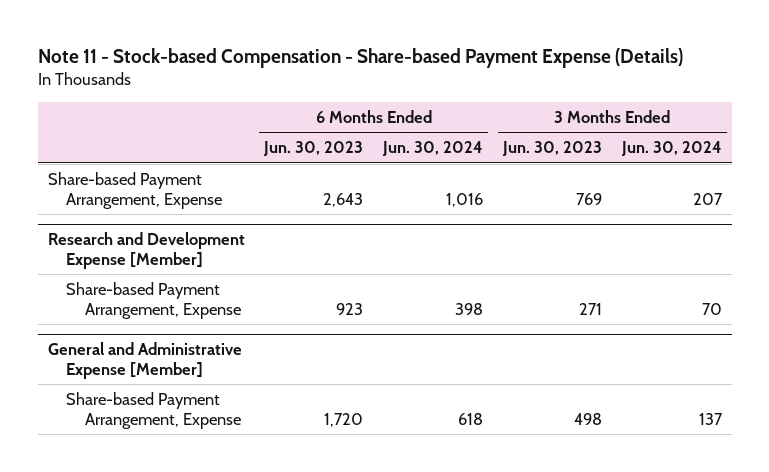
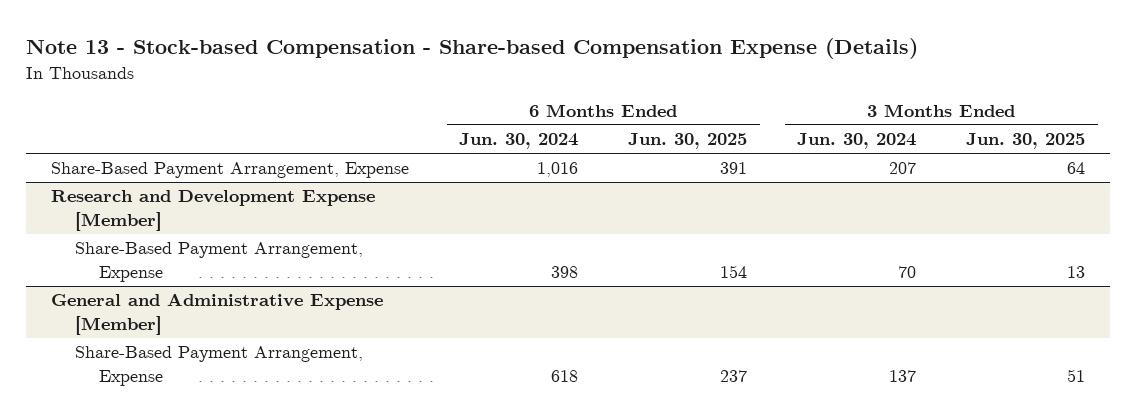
- Note 11 - Stock-based Compensation - Share-based Payment Expense (Details)
+ Note 13 - Stock-based Compensation - Share-based Compensation Expense (Details)
- | 6 Months Ended Jun. 30, 2023 | 6 Months Ended Jun. 30, 2024 | 3 Months Ended Jun. 30, 2023 | 3 Months Ended Jun. 30, 2024
+ | 6 Months Ended Jun. 30, 2024 | 6 Months Ended Jun. 30, 2025 | 3 Months Ended Jun. 30, 2024 | 3 Months Ended Jun. 30, 2025
- Share-based Payment Arrangement, Expense | 2,643 | 1,016 | 769 | 207
+ Share-Based Payment Arrangement, Expense | 1,016 | 391 | 207 | 64
@ Research and Development Expense [Member]
- Share-based Payment Arrangement, Expense | 923 | 398 | 271 | 70
+ Share-Based Payment Arrangement, Expense | 398 | 154 | 70 | 13
@ General and Administrative Expense [Member]
- Share-based Payment Arrangement, Expense | 1,720 | 618 | 498 | 137
+ Share-Based Payment Arrangement, Expense | 618 | 237 | 137 | 51

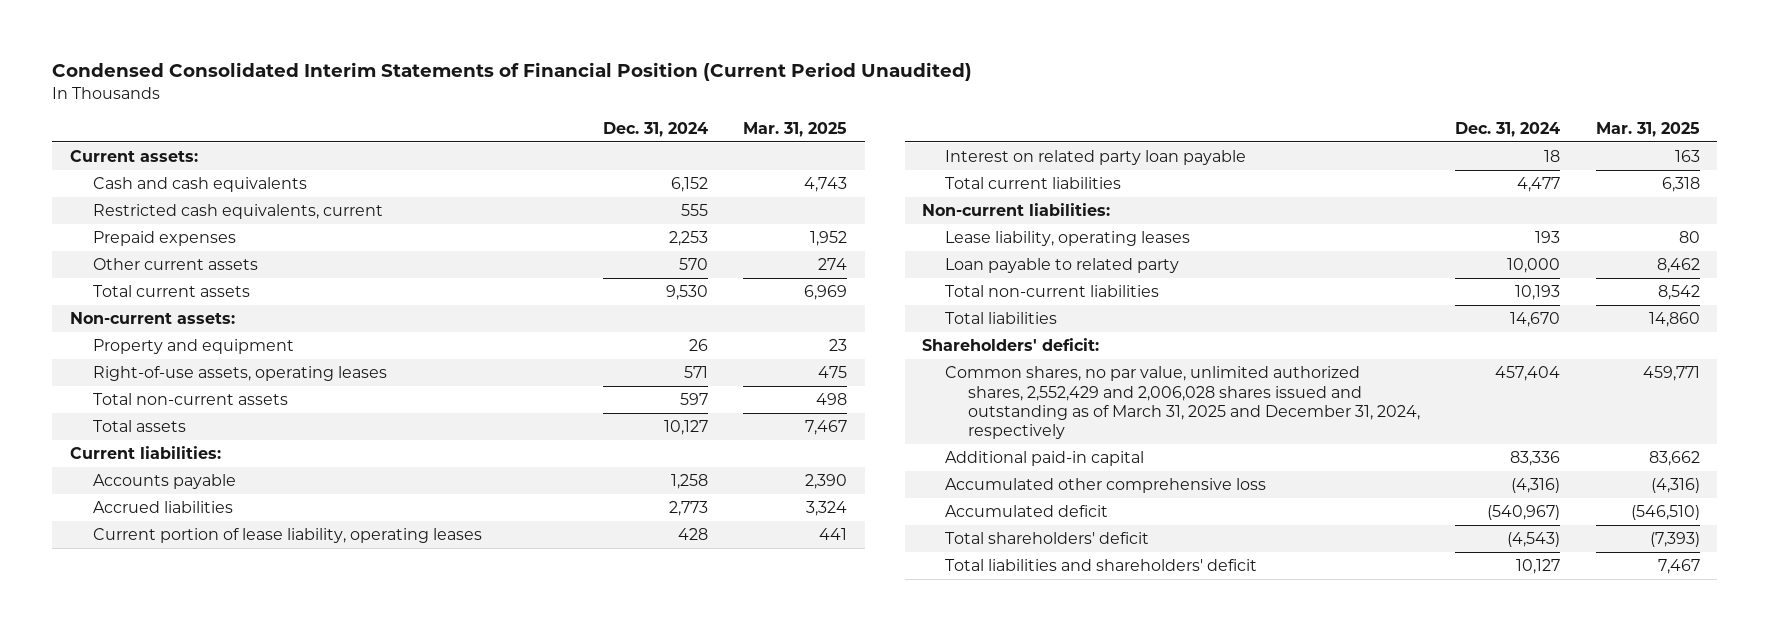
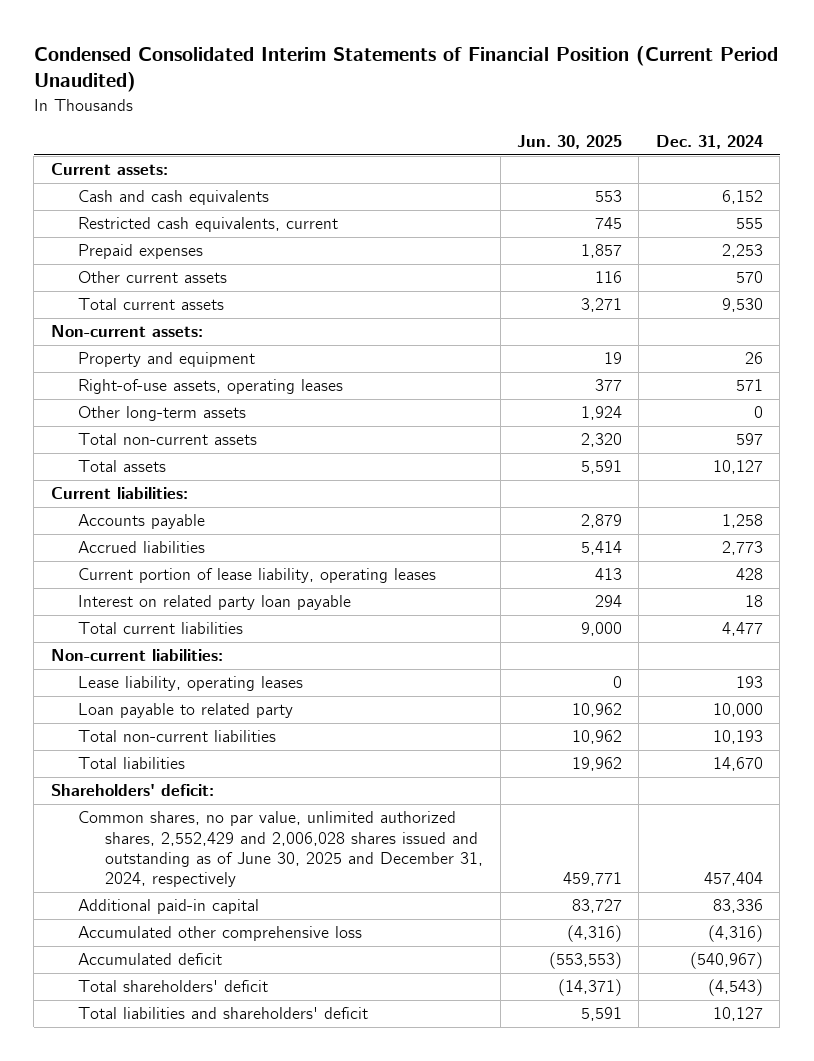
- | Dec. 31, 2024 | Mar. 31, 2025
+ | Jun. 30, 2025 | Dec. 31, 2024
+ Other long-term assets | 1,924 | 0
- Common shares, no par value, unlimited authorized shares, 2,552,429 and 2,006,028 shares issued and outstanding as of March 31, 2025 and December 31, 2024, respectively | 457,404 | 459,771
+ Common shares, no par value, unlimited authorized shares, 2,552,429 and 2,006,028 shares issued and outstanding as of June 30, 2025 and December 31, 2024, respectively | 459,771 | 457,404

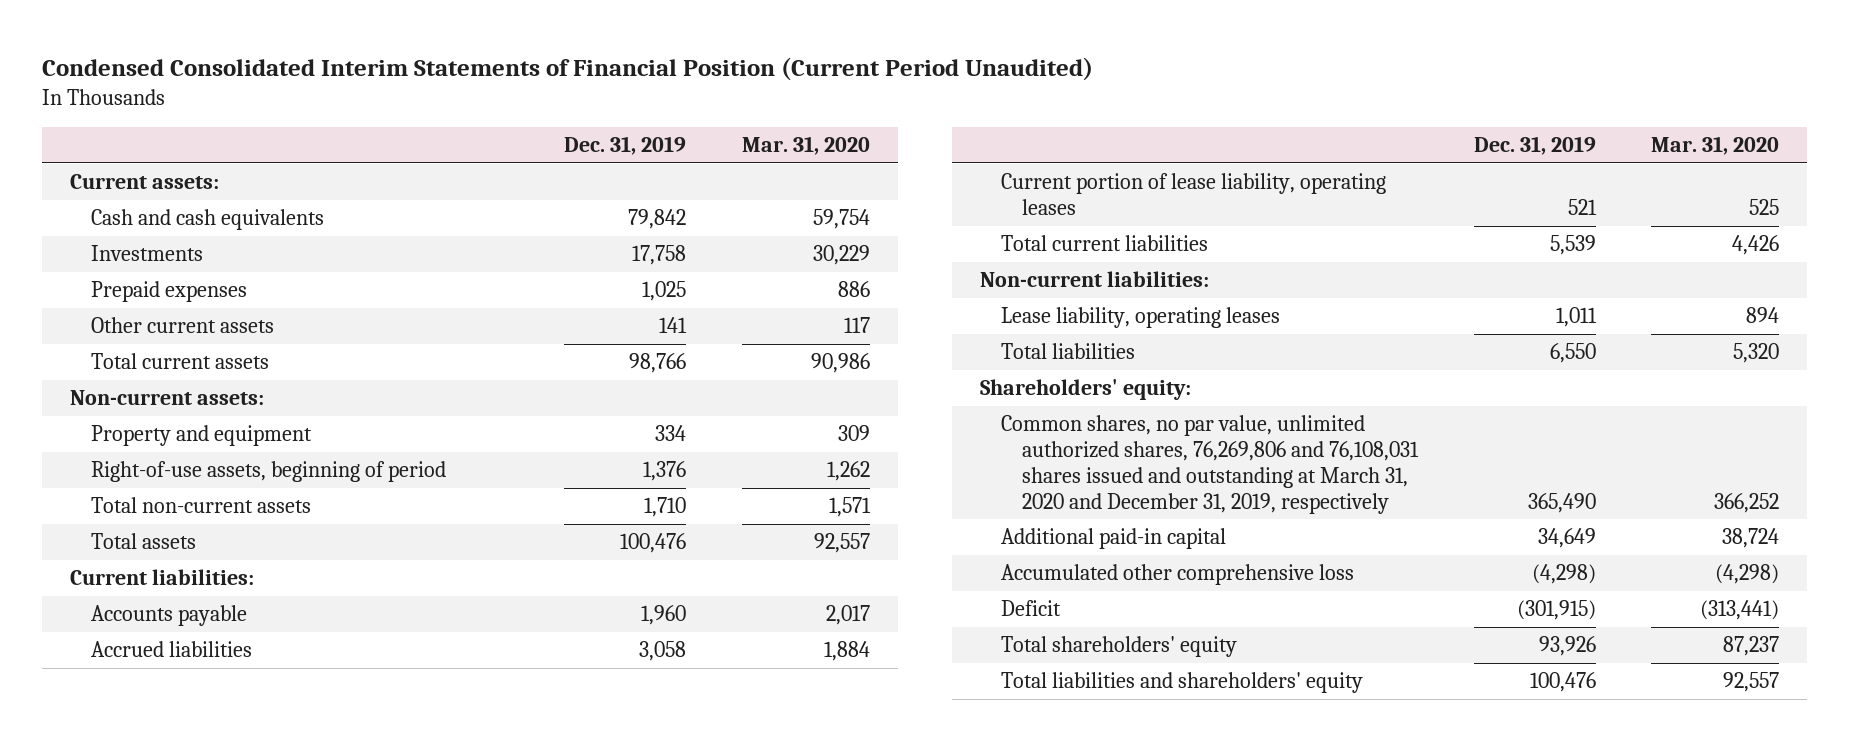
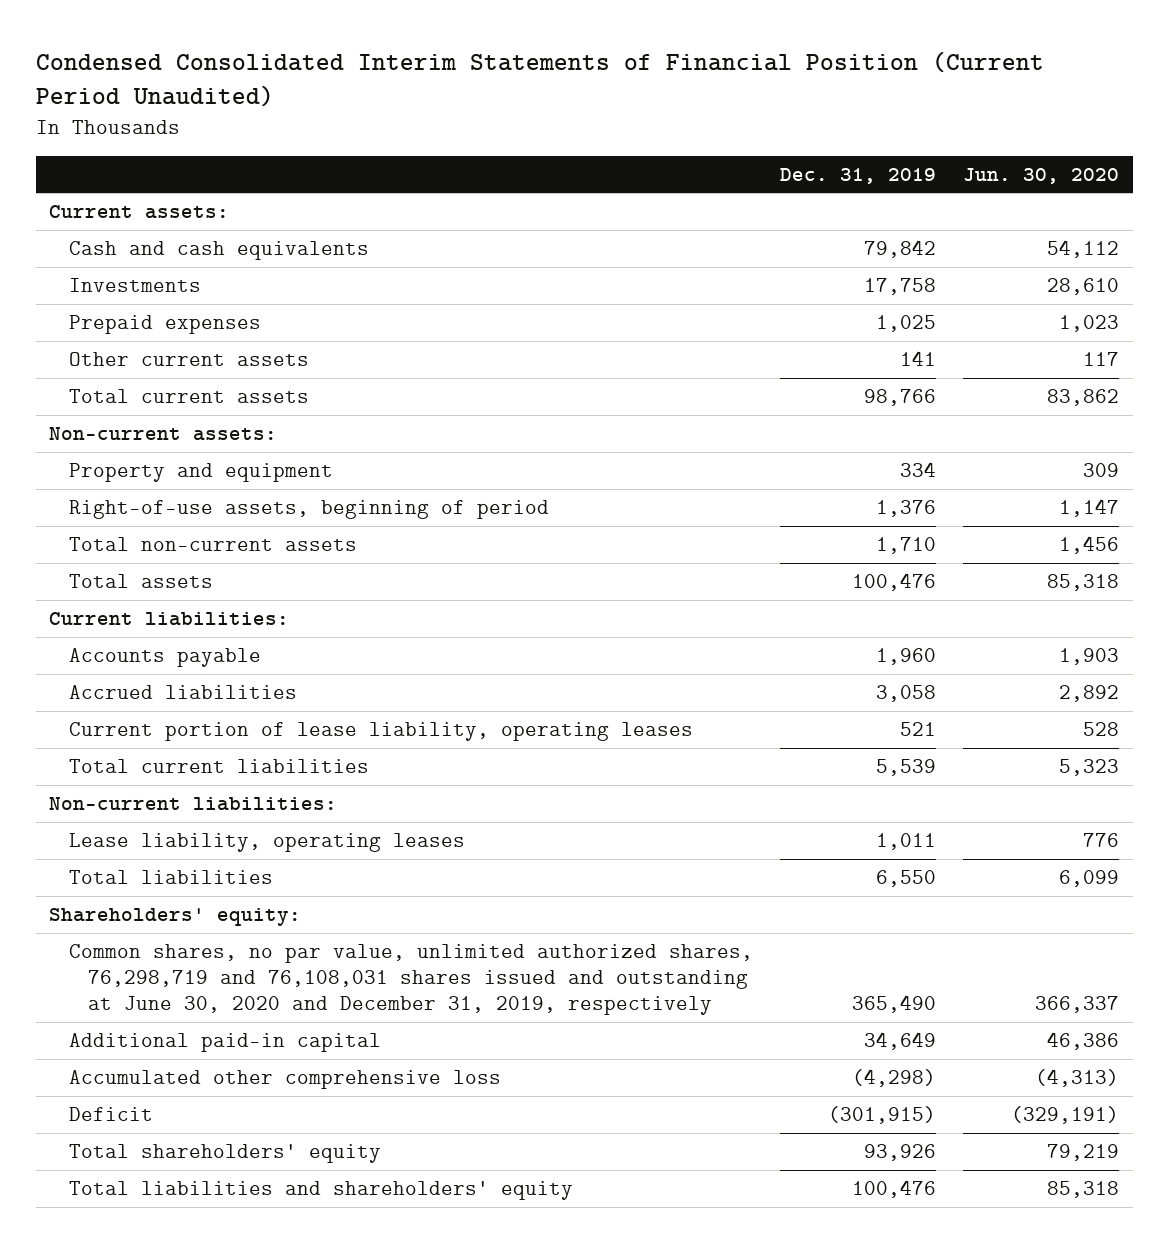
- | Dec. 31, 2019 | Mar. 31, 2020
+ | Dec. 31, 2019 | Jun. 30, 2020
- Common shares, no par value, unlimited authorized shares, 76,269,806 and 76,108,031 shares issued and outstanding at March 31, 2020 and December 31, 2019, respectively | 365,490 | 366,252
+ Common shares, no par value, unlimited authorized shares, 76,298,719 and 76,108,031 shares issued and outstanding at June 30, 2020 and December 31, 2019, respectively | 365,490 | 366,337

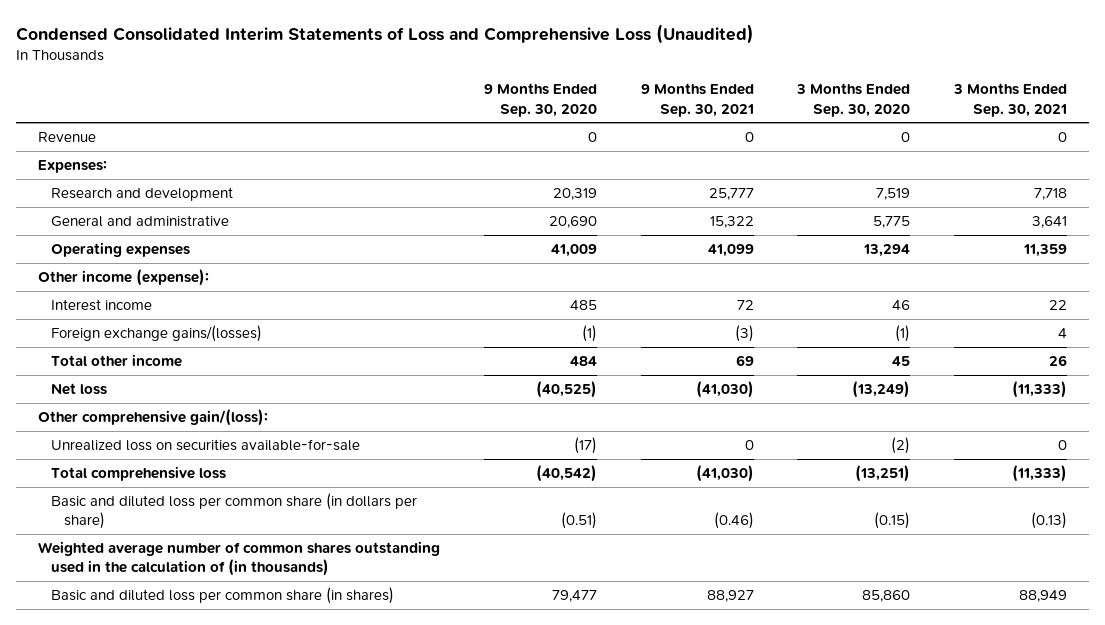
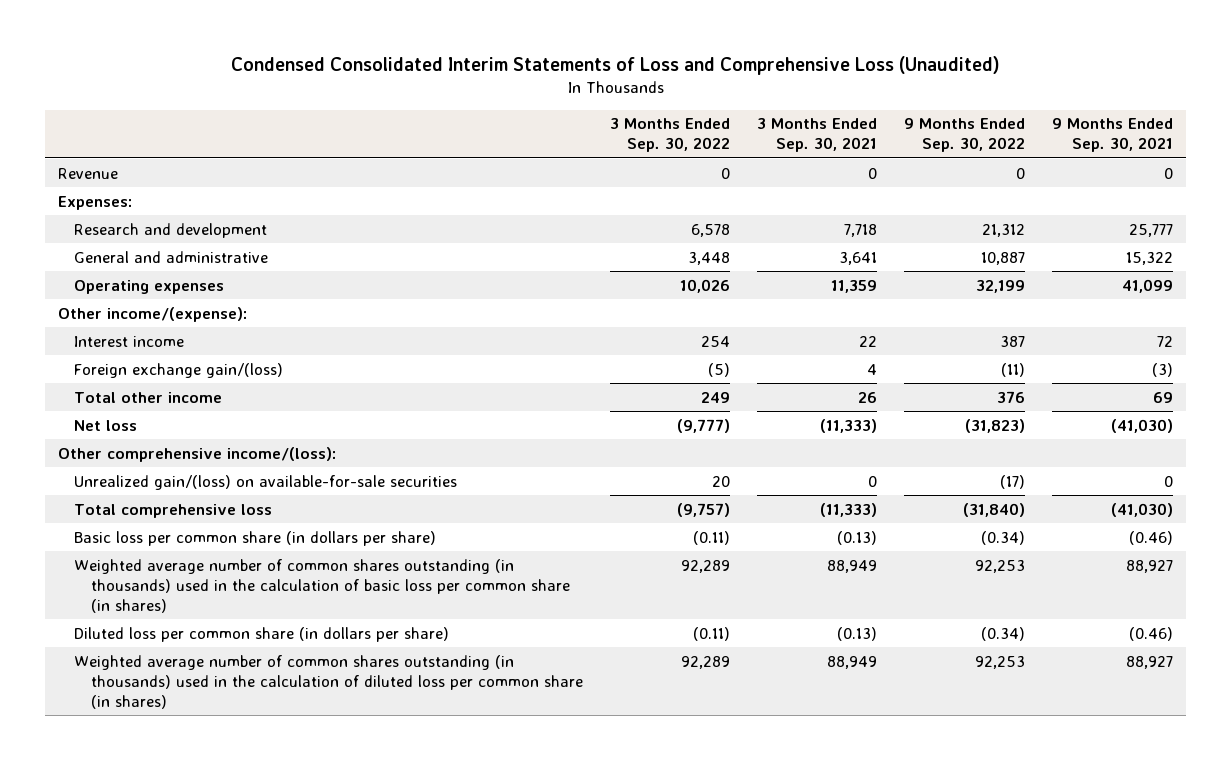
- | 9 Months Ended Sep. 30, 2020 | 9 Months Ended Sep. 30, 2021 | 3 Months Ended Sep. 30, 2020 | 3 Months Ended Sep. 30, 2021
+ | 3 Months Ended Sep. 30, 2022 | 3 Months Ended Sep. 30, 2021 | 9 Months Ended Sep. 30, 2022 | 9 Months Ended Sep. 30, 2021
- Other income (expense):
+ Other income/(expense):
- Foreign exchange gains/(losses) | (1) | (3) | (1) | 4
+ Foreign exchange gain/(loss) | (5) | 4 | (11) | (3)
- Other comprehensive gain/(loss):
- Unrealized loss on securities available-for-sale | (17) | 0 | (2) | 0
+ Other comprehensive income/(loss):
+ Unrealized gain/(loss) on available-for-sale securities | 20 | 0 | (17) | 0
- Basic and diluted loss per common share (in dollars per share) | (0.51) | (0.46) | (0.15) | (0.13)
- Weighted average number of common shares outstanding used in the calculation of (in thousands)
- Basic and diluted loss per common share (in shares) | 79,477 | 88,927 | 85,860 | 88,949
+ Basic loss per common share (in dollars per share) | (0.11) | (0.13) | (0.34) | (0.46)
+ Weighted average number of common shares outstanding (in thousands) used in the calculation of basic loss per common share (in shares) | 92,289 | 88,949 | 92,253 | 88,927
+ Diluted loss per common share (in dollars per share) | (0.11) | (0.13) | (0.34) | (0.46)
+ Weighted average number of common shares outstanding (in thousands) used in the calculation of diluted loss per common share (in shares) | 92,289 | 88,949 | 92,253 | 88,927

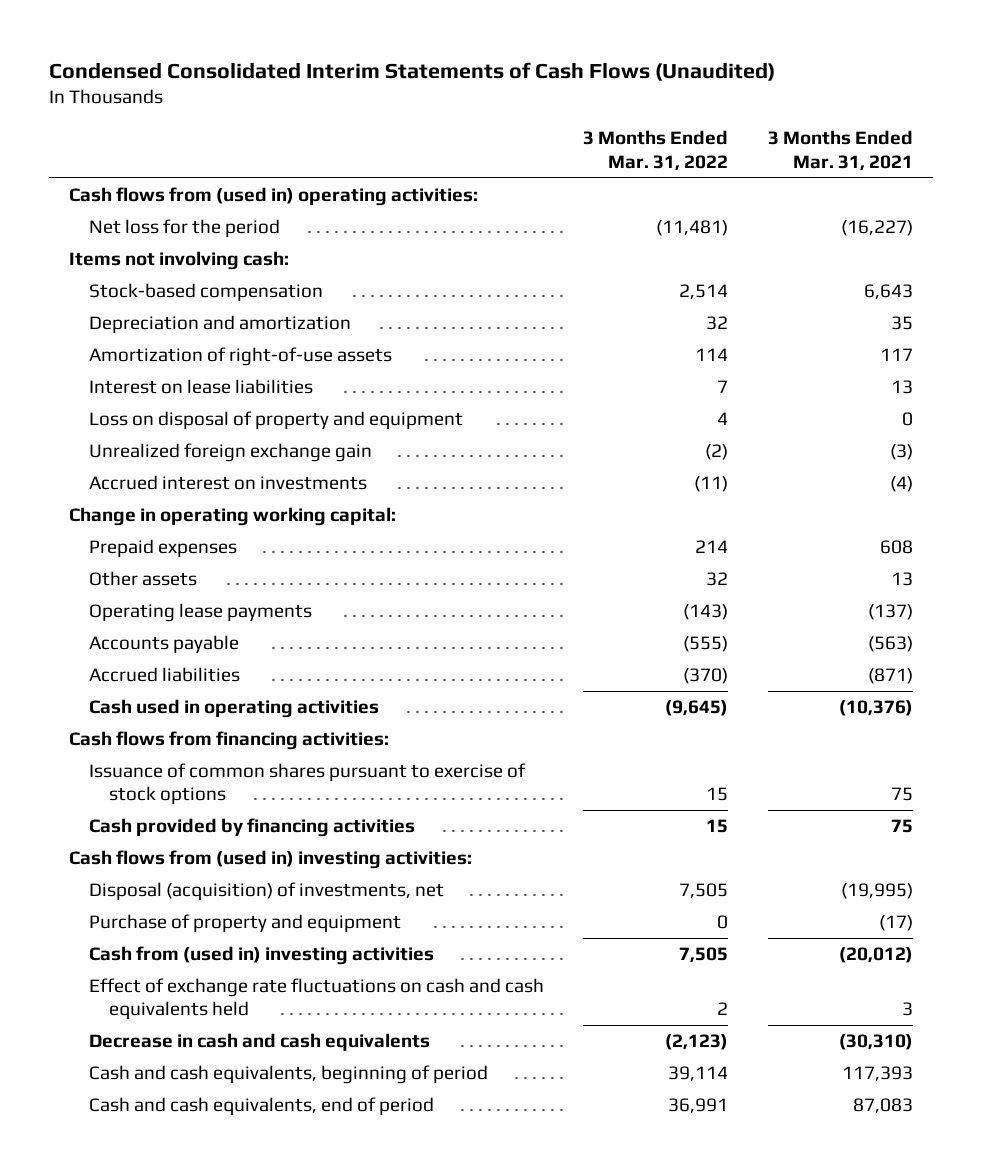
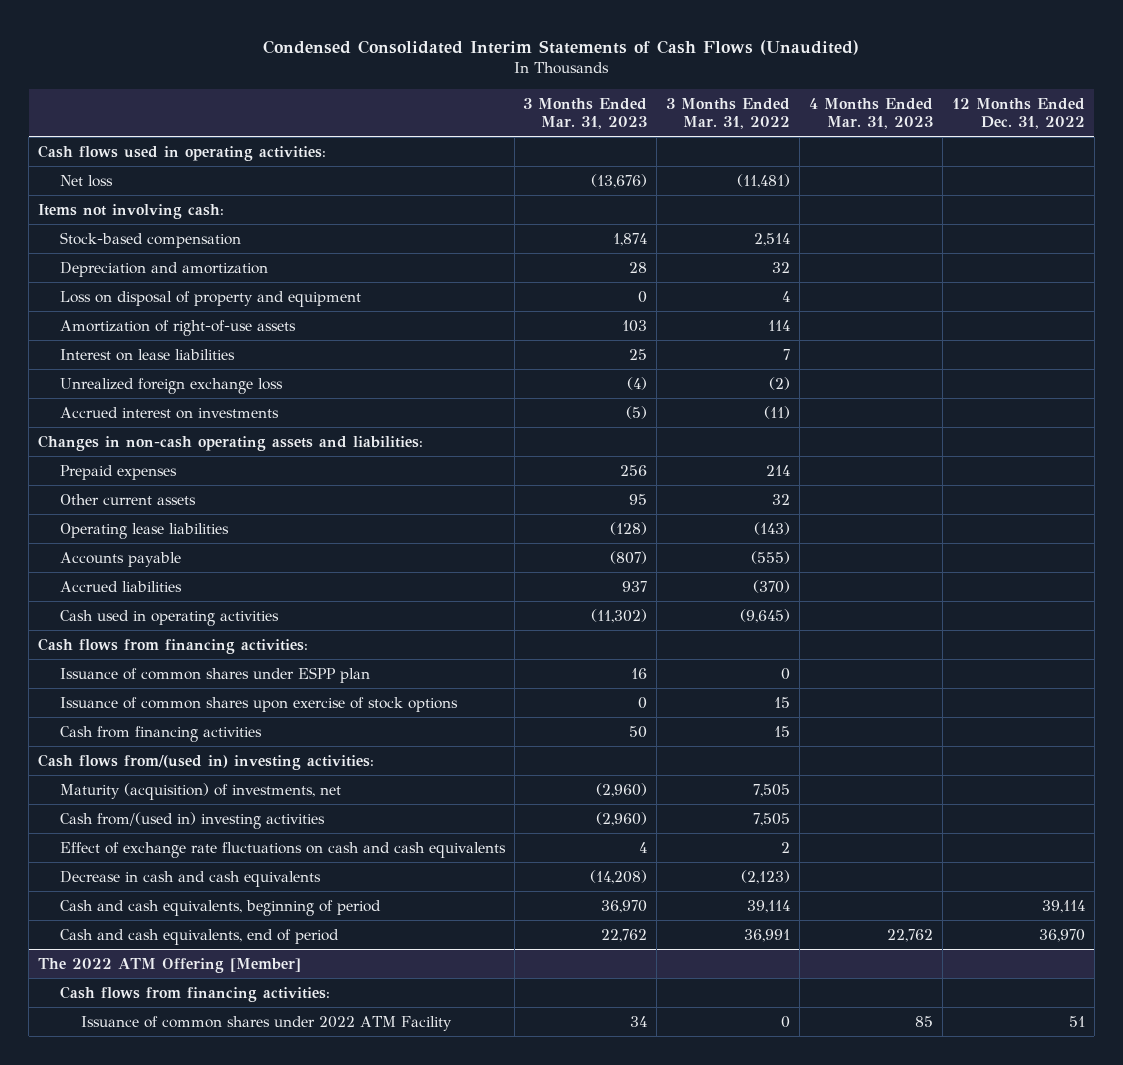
- | 3 Months Ended Mar. 31, 2022 | 3 Months Ended Mar. 31, 2021
+ | 3 Months Ended Mar. 31, 2023 | 3 Months Ended Mar. 31, 2022 | 4 Months Ended Mar. 31, 2023 | 12 Months Ended Dec. 31, 2022
- Cash flows from (used in) operating activities:
- Net loss for the period | (11,481) | (16,227)
+ Cash flows used in operating activities:
+ Net loss | (13,676) | (11,481) | |
moved up: Loss on disposal of property and equipment | 0 | 4 | |
- Unrealized foreign exchange gain | (2) | (3)
+ Unrealized foreign exchange loss | (4) | (2) | |
- Change in operating working capital:
+ Changes in non-cash operating assets and liabilities:
- Other assets | 32 | 13
- Operating lease payments | (143) | (137)
+ Other current assets | 95 | 32 | |
+ Operating lease liabilities | (128) | (143) | |
- Issuance of common shares pursuant to exercise of stock options | 15 | 75
- Cash provided by financing activities | 15 | 75
- Cash flows from (used in) investing activities:
- Disposal (acquisition) of investments, net | 7,505 | (19,995)
- Purchase of property and equipment | 0 | (17)
- Cash from (used in) investing activities | 7,505 | (20,012)
- Effect of exchange rate fluctuations on cash and cash equivalents held | 2 | 3
+ Issuance of common shares under ESPP plan | 16 | 0 | |
+ Issuance of common shares upon exercise of stock options | 0 | 15 | |
+ Cash from financing activities | 50 | 15 | |
+ Cash flows from/(used in) investing activities:
+ Maturity (acquisition) of investments, net | (2,960) | 7,505 | |
+ Cash from/(used in) investing activities | (2,960) | 7,505 | |
+ Effect of exchange rate fluctuations on cash and cash equivalents | 4 | 2 | |
+ The 2022 ATM Offering [Member]
+ Cash flows from financing activities:
+ Issuance of common shares under 2022 ATM Facility | 34 | 0 | 85 | 51

